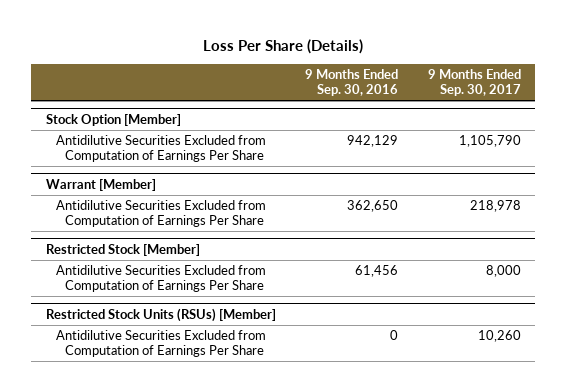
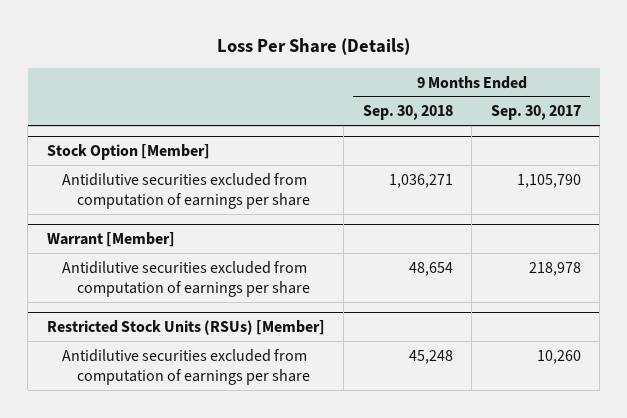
- | 9 Months Ended Sep. 30, 2016 | 9 Months Ended Sep. 30, 2017
+ | 9 Months Ended Sep. 30, 2018 | 9 Months Ended Sep. 30, 2017
@ Stock Option [Member]
- Antidilutive Securities Excluded from Computation of Earnings Per Share | 942,129 | 1,105,790
+ Antidilutive securities excluded from computation of earnings per share | 1,036,271 | 1,105,790
@ Warrant [Member]
- Antidilutive Securities Excluded from Computation of Earnings Per Share | 362,650 | 218,978
- Restricted Stock [Member]
- Antidilutive Securities Excluded from Computation of Earnings Per Share | 61,456 | 8,000
@ Warrant [Member]
+ Antidilutive securities excluded from computation of earnings per share | 48,654 | 218,978
@ Restricted Stock Units (RSUs) [Member]
- Antidilutive Securities Excluded from Computation of Earnings Per Share | 0 | 10,260
+ Antidilutive securities excluded from computation of earnings per share | 45,248 | 10,260

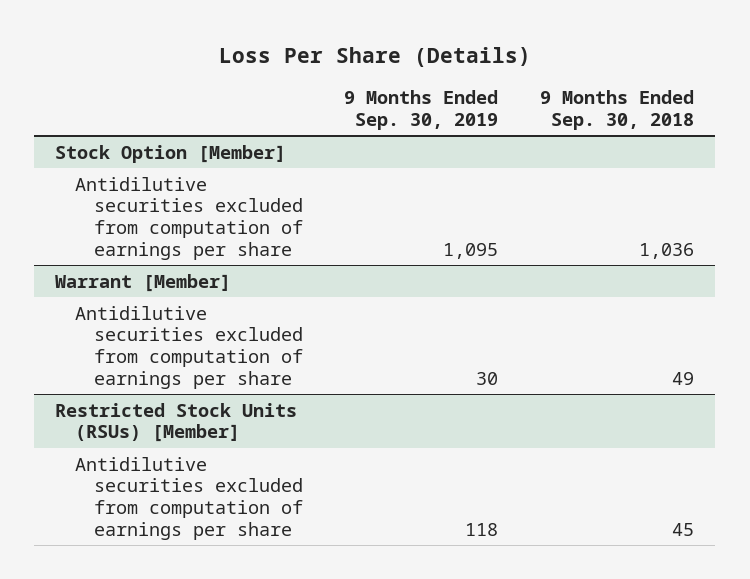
- | 9 Months Ended Sep. 30, 2018 | 9 Months Ended Sep. 30, 2017
+ | 9 Months Ended Sep. 30, 2019 | 9 Months Ended Sep. 30, 2018
@ Stock Option [Member]
- Antidilutive securities excluded from computation of earnings per share | 1,036,271 | 1,105,790
+ Antidilutive securities excluded from computation of earnings per share | 1,095 | 1,036
@ Warrant [Member]
- Antidilutive securities excluded from computation of earnings per share | 48,654 | 218,978
+ Antidilutive securities excluded from computation of earnings per share | 30 | 49
@ Restricted Stock Units (RSUs) [Member]
- Antidilutive securities excluded from computation of earnings per share | 45,248 | 10,260
+ Antidilutive securities excluded from computation of earnings per share | 118 | 45

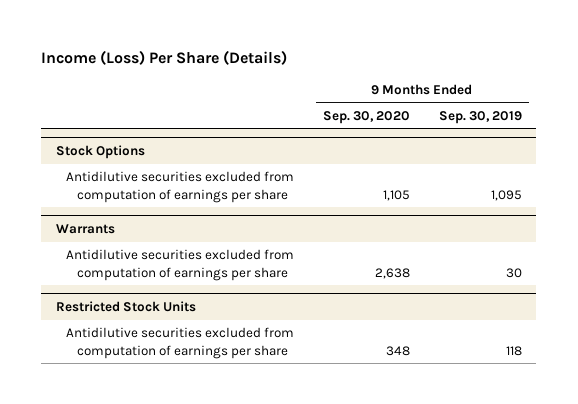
- Loss Per Share (Details)
+ Income (Loss) Per Share (Details)
- | 9 Months Ended Sep. 30, 2019 | 9 Months Ended Sep. 30, 2018
+ | 9 Months Ended Sep. 30, 2020 | 9 Months Ended Sep. 30, 2019
- Stock Option [Member]
+ Stock Options
- Warrant [Member]
+ Warrants
- Restricted Stock Units (RSUs) [Member]
+ Restricted Stock Units

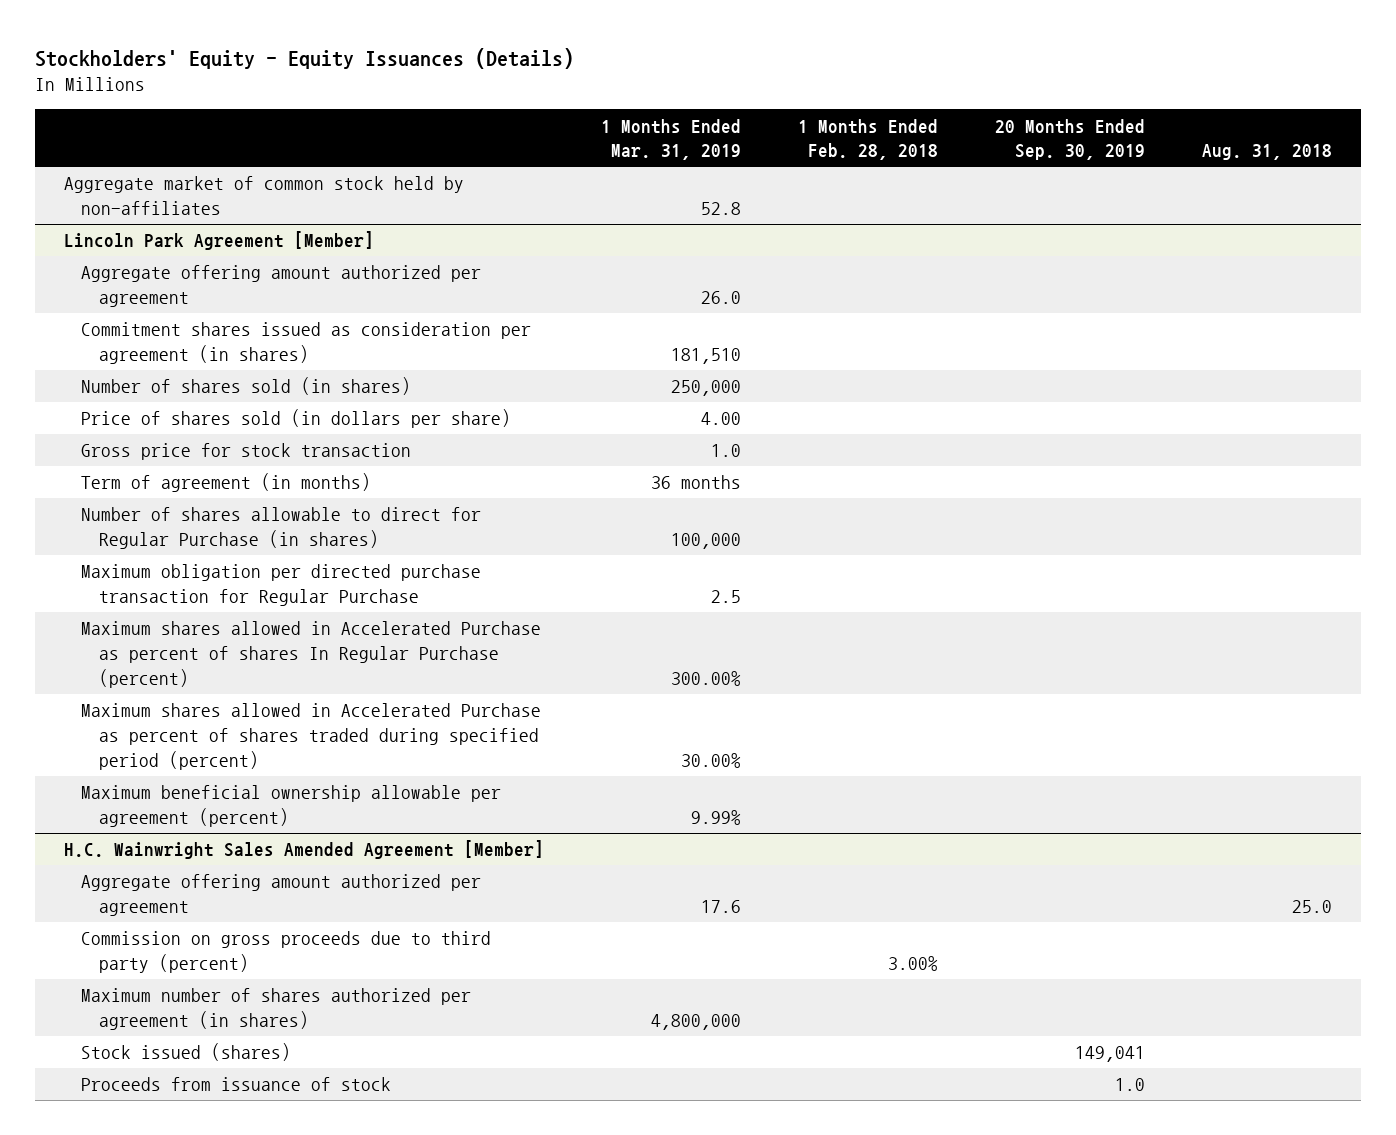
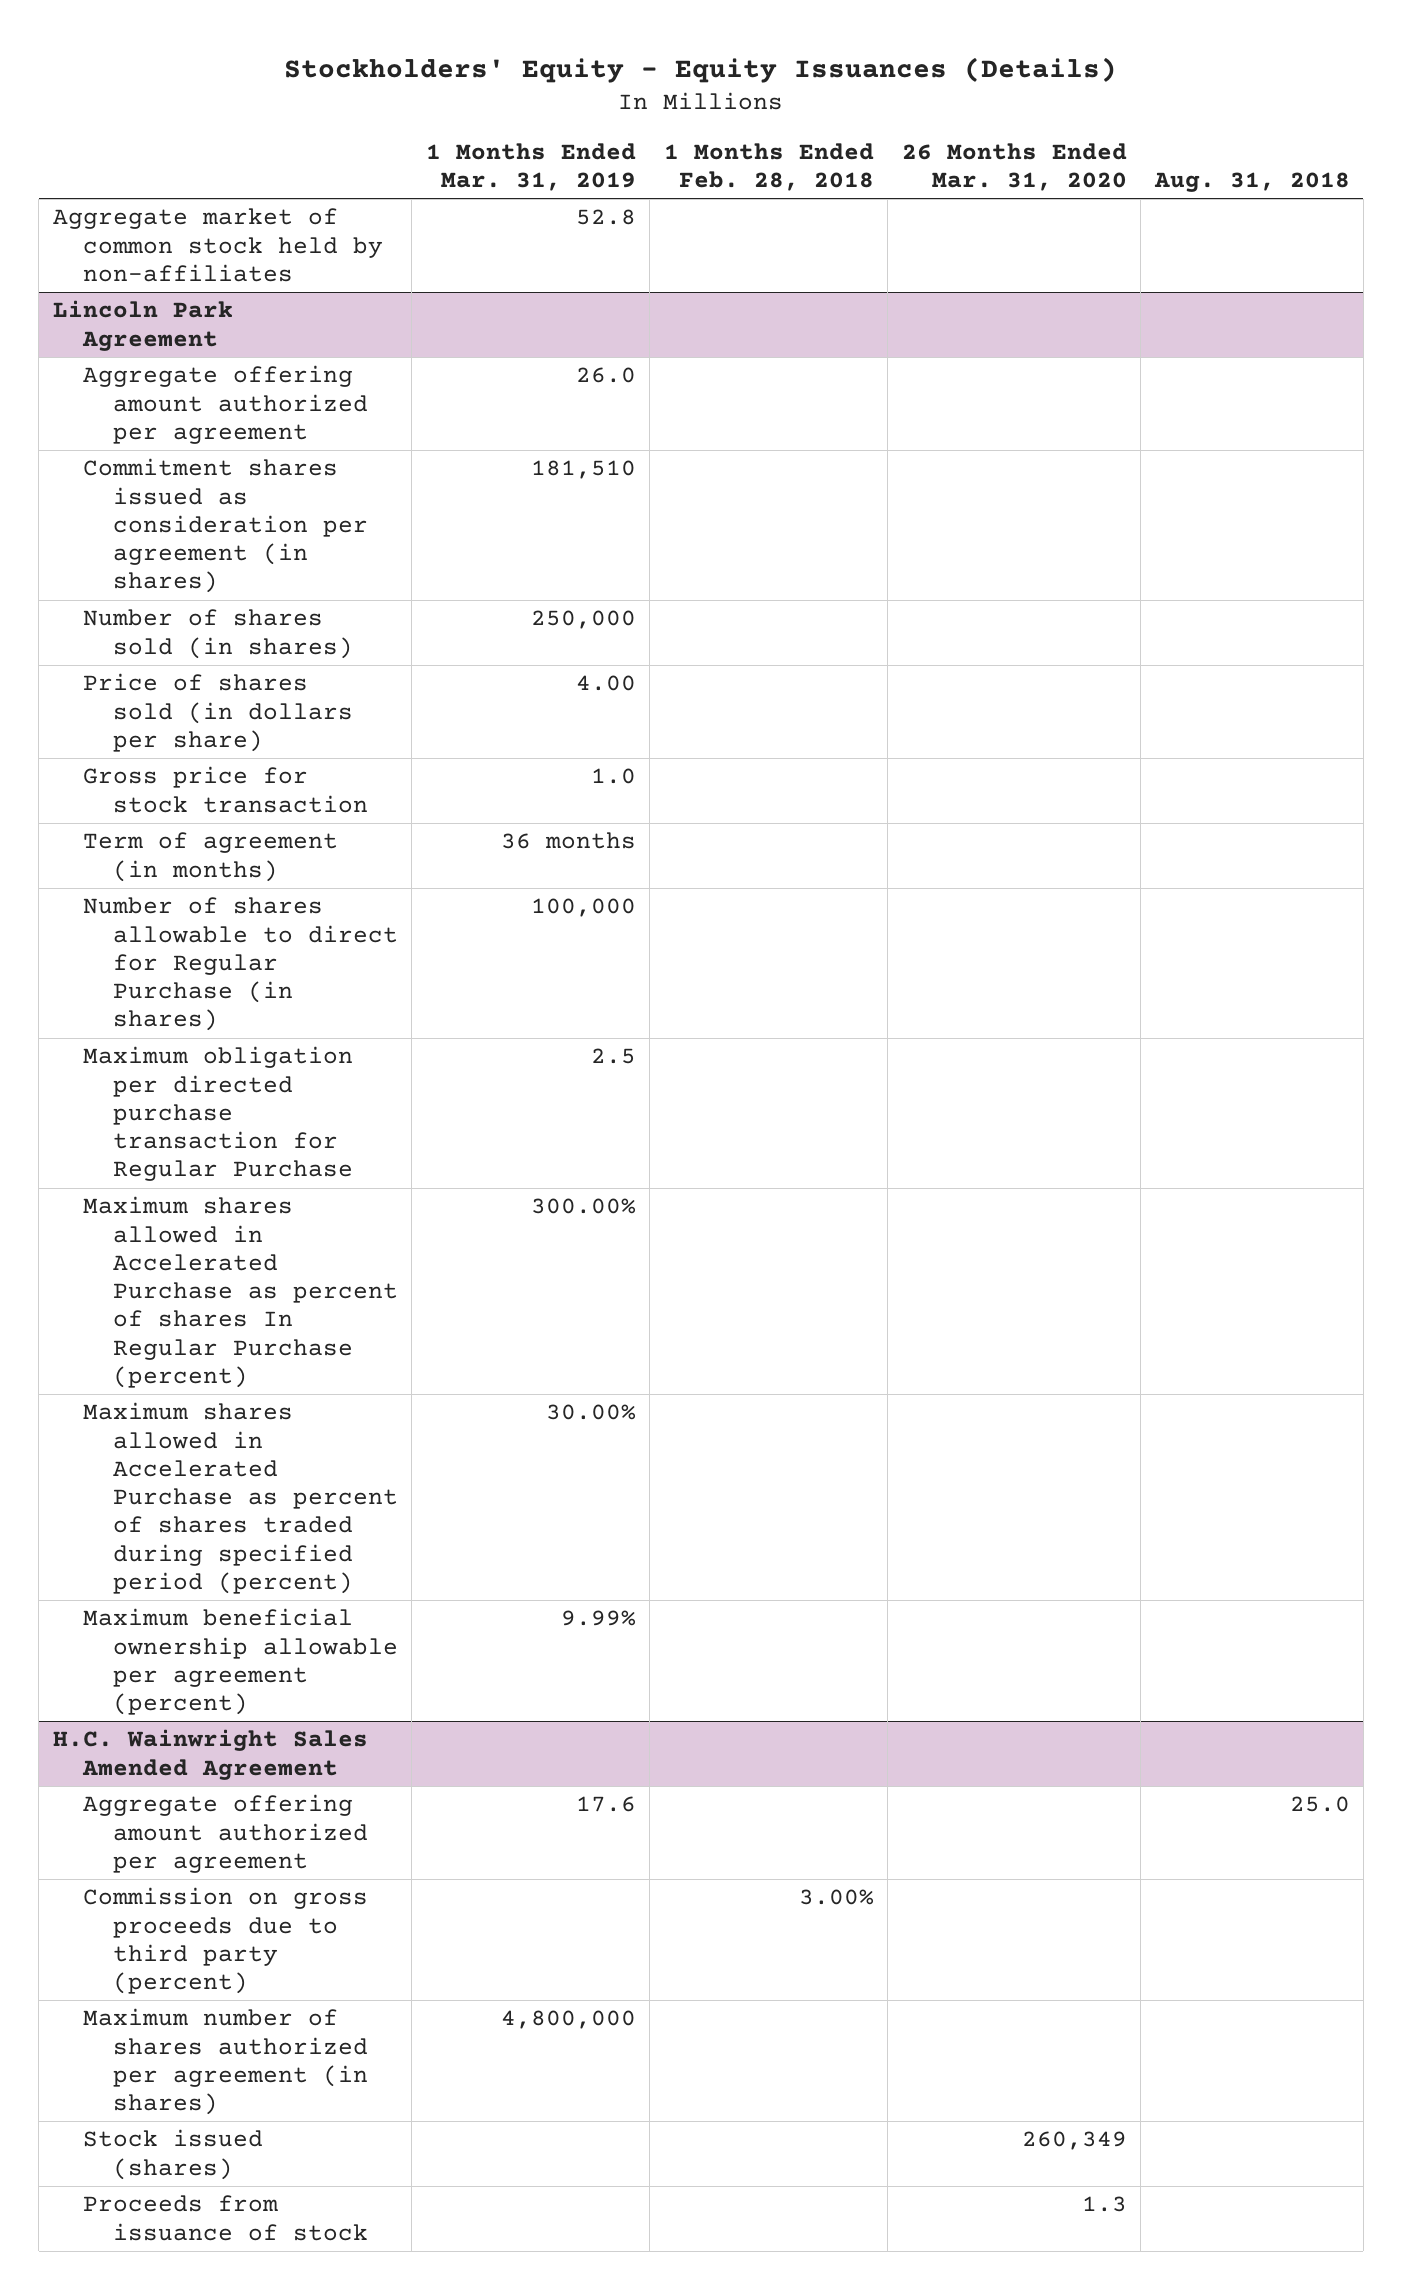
- | 1 Months Ended Mar. 31, 2019 | 1 Months Ended Feb. 28, 2018 | 20 Months Ended Sep. 30, 2019 | Aug. 31, 2018
+ | 1 Months Ended Mar. 31, 2019 | 1 Months Ended Feb. 28, 2018 | 26 Months Ended Mar. 31, 2020 | Aug. 31, 2018
- Lincoln Park Agreement [Member]
+ Lincoln Park Agreement
- H.C. Wainwright Sales Amended Agreement [Member]
+ H.C. Wainwright Sales Amended Agreement

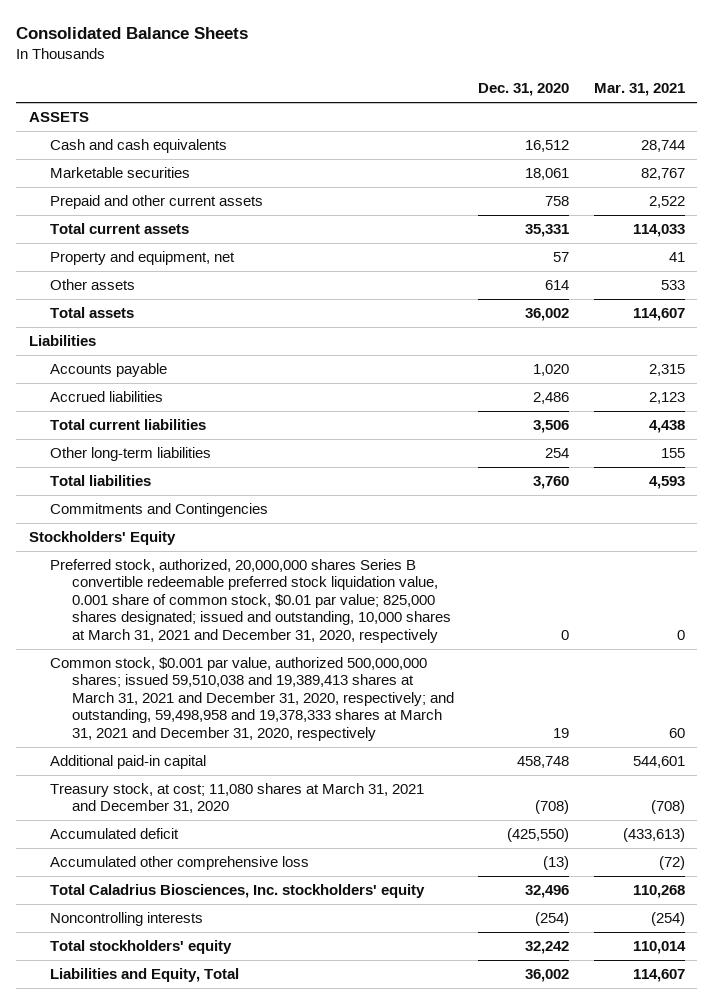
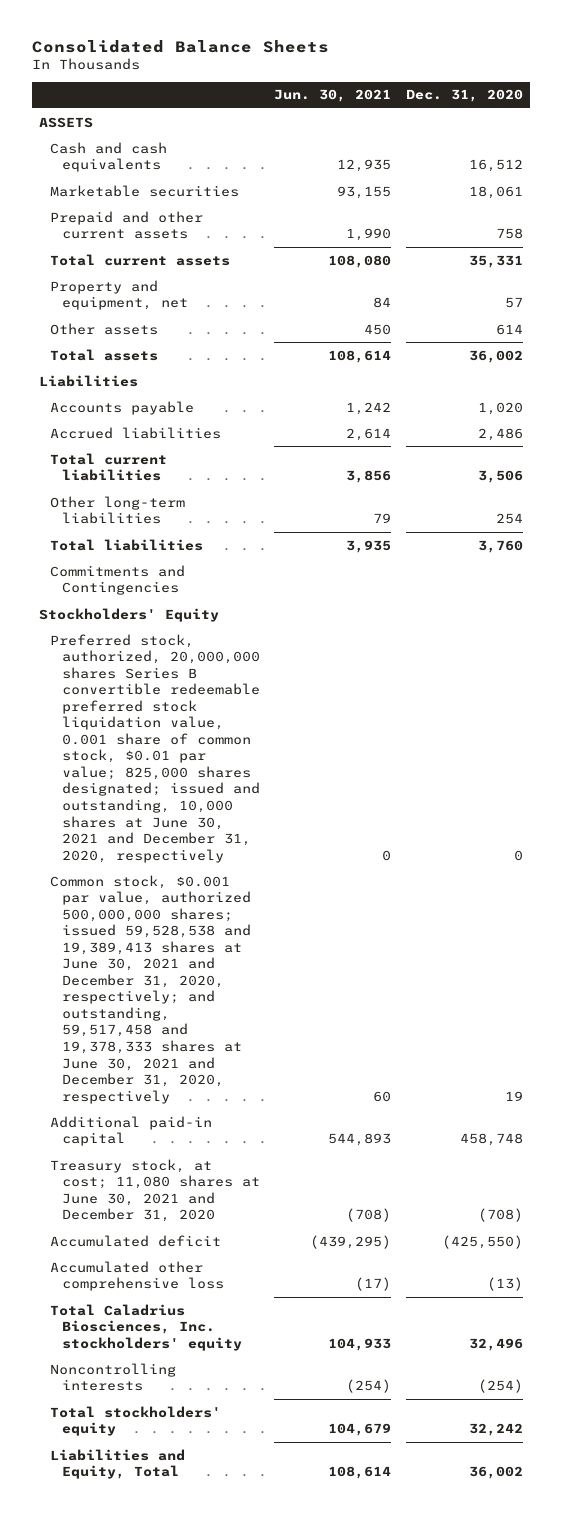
- | Dec. 31, 2020 | Mar. 31, 2021
+ | Jun. 30, 2021 | Dec. 31, 2020
- Preferred stock, authorized, 20,000,000 shares Series B convertible redeemable preferred stock liquidation value, 0.001 share of common stock, $0.01 par value; 825,000 shares designated; issued and outstanding, 10,000 shares at March 31, 2021 and December 31, 2020, respectively | 0 | 0
- Common stock, $0.001 par value, authorized 500,000,000 shares; issued 59,510,038 and 19,389,413 shares at March 31, 2021 and December 31, 2020, respectively; and outstanding, 59,498,958 and 19,378,333 shares at March 31, 2021 and December 31, 2020, respectively | 19 | 60
+ Preferred stock, authorized, 20,000,000 shares Series B convertible redeemable preferred stock liquidation value, 0.001 share of common stock, $0.01 par value; 825,000 shares designated; issued and outstanding, 10,000 shares at June 30, 2021 and December 31, 2020, respectively | 0 | 0
+ Common stock, $0.001 par value, authorized 500,000,000 shares; issued 59,528,538 and 19,389,413 shares at June 30, 2021 and December 31, 2020, respectively; and outstanding, 59,517,458 and 19,378,333 shares at June 30, 2021 and December 31, 2020, respectively | 60 | 19
- Treasury stock, at cost; 11,080 shares at March 31, 2021 and December 31, 2020 | (708) | (708)
+ Treasury stock, at cost; 11,080 shares at June 30, 2021 and December 31, 2020 | (708) | (708)

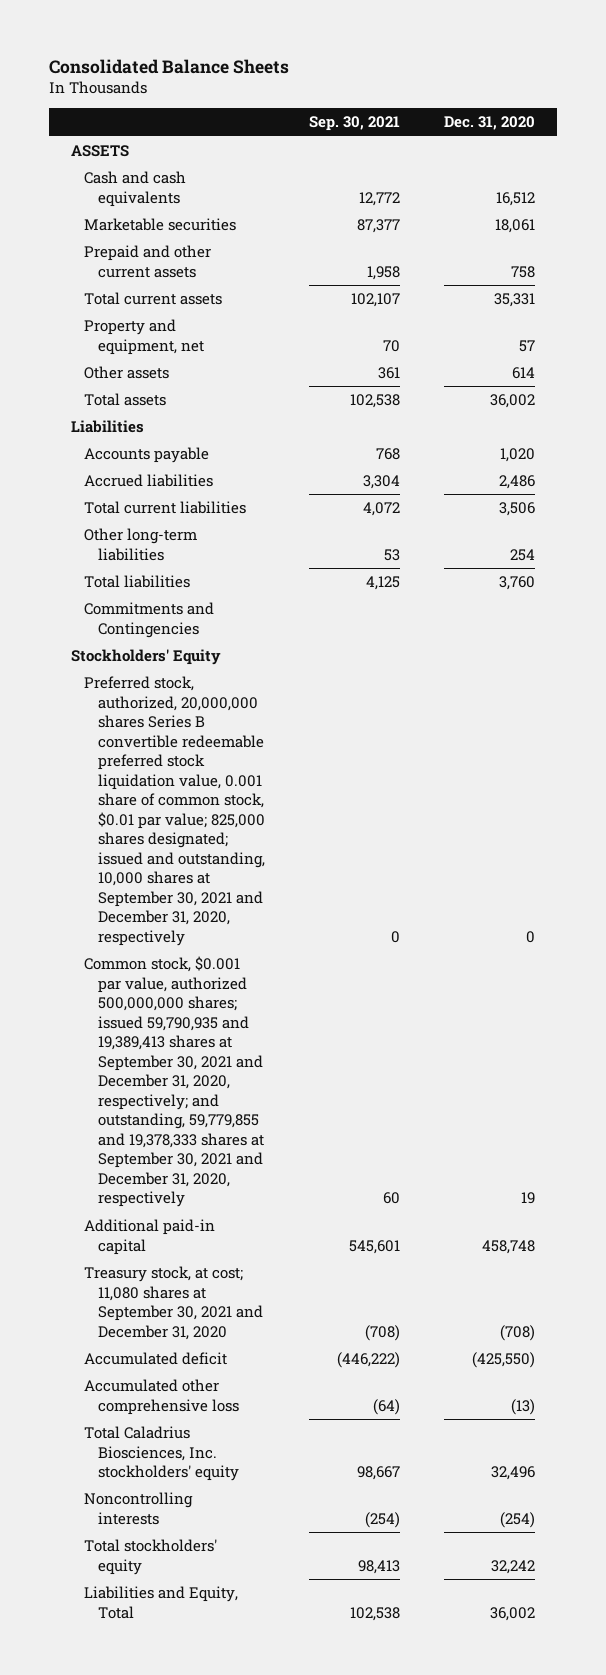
- | Jun. 30, 2021 | Dec. 31, 2020
+ | Sep. 30, 2021 | Dec. 31, 2020
- Preferred stock, authorized, 20,000,000 shares Series B convertible redeemable preferred stock liquidation value, 0.001 share of common stock, $0.01 par value; 825,000 shares designated; issued and outstanding, 10,000 shares at June 30, 2021 and December 31, 2020, respectively | 0 | 0
- Common stock, $0.001 par value, authorized 500,000,000 shares; issued 59,528,538 and 19,389,413 shares at June 30, 2021 and December 31, 2020, respectively; and outstanding, 59,517,458 and 19,378,333 shares at June 30, 2021 and December 31, 2020, respectively | 60 | 19
+ Preferred stock, authorized, 20,000,000 shares Series B convertible redeemable preferred stock liquidation value, 0.001 share of common stock, $0.01 par value; 825,000 shares designated; issued and outstanding, 10,000 shares at September 30, 2021 and December 31, 2020, respectively | 0 | 0
+ Common stock, $0.001 par value, authorized 500,000,000 shares; issued 59,790,935 and 19,389,413 shares at September 30, 2021 and December 31, 2020, respectively; and outstanding, 59,779,855 and 19,378,333 shares at September 30, 2021 and December 31, 2020, respectively | 60 | 19
- Treasury stock, at cost; 11,080 shares at June 30, 2021 and December 31, 2020 | (708) | (708)
+ Treasury stock, at cost; 11,080 shares at September 30, 2021 and December 31, 2020 | (708) | (708)

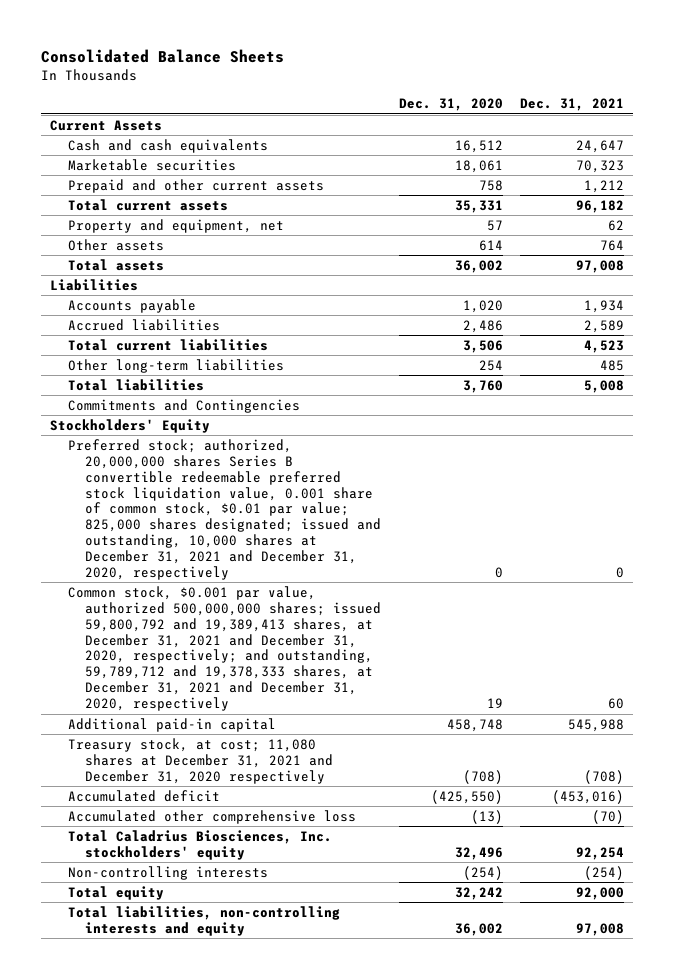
- | Sep. 30, 2021 | Dec. 31, 2020
+ | Dec. 31, 2020 | Dec. 31, 2021
- ASSETS
+ Current Assets
- Preferred stock, authorized, 20,000,000 shares Series B convertible redeemable preferred stock liquidation value, 0.001 share of common stock, $0.01 par value; 825,000 shares designated; issued and outstanding, 10,000 shares at September 30, 2021 and December 31, 2020, respectively | 0 | 0
- Common stock, $0.001 par value, authorized 500,000,000 shares; issued 59,790,935 and 19,389,413 shares at September 30, 2021 and December 31, 2020, respectively; and outstanding, 59,779,855 and 19,378,333 shares at September 30, 2021 and December 31, 2020, respectively | 60 | 19
+ Preferred stock; authorized, 20,000,000 shares Series B convertible redeemable preferred stock liquidation value, 0.001 share of common stock, $0.01 par value; 825,000 shares designated; issued and outstanding, 10,000 shares at December 31, 2021 and December 31, 2020, respectively | 0 | 0
+ Common stock, $0.001 par value, authorized 500,000,000 shares; issued 59,800,792 and 19,389,413 shares, at December 31, 2021 and December 31, 2020, respectively; and outstanding, 59,789,712 and 19,378,333 shares, at December 31, 2021 and December 31, 2020, respectively | 19 | 60
- Treasury stock, at cost; 11,080 shares at September 30, 2021 and December 31, 2020 | (708) | (708)
+ Treasury stock, at cost; 11,080 shares at December 31, 2021 and December 31, 2020 respectively | (708) | (708)
- Noncontrolling interests | (254) | (254)
- Total stockholders' equity | 98,413 | 32,242
- Liabilities and Equity, Total | 102,538 | 36,002
+ Non-controlling interests | (254) | (254)
+ Total equity | 32,242 | 92,000
+ Total liabilities, non-controlling interests and equity | 36,002 | 97,008

